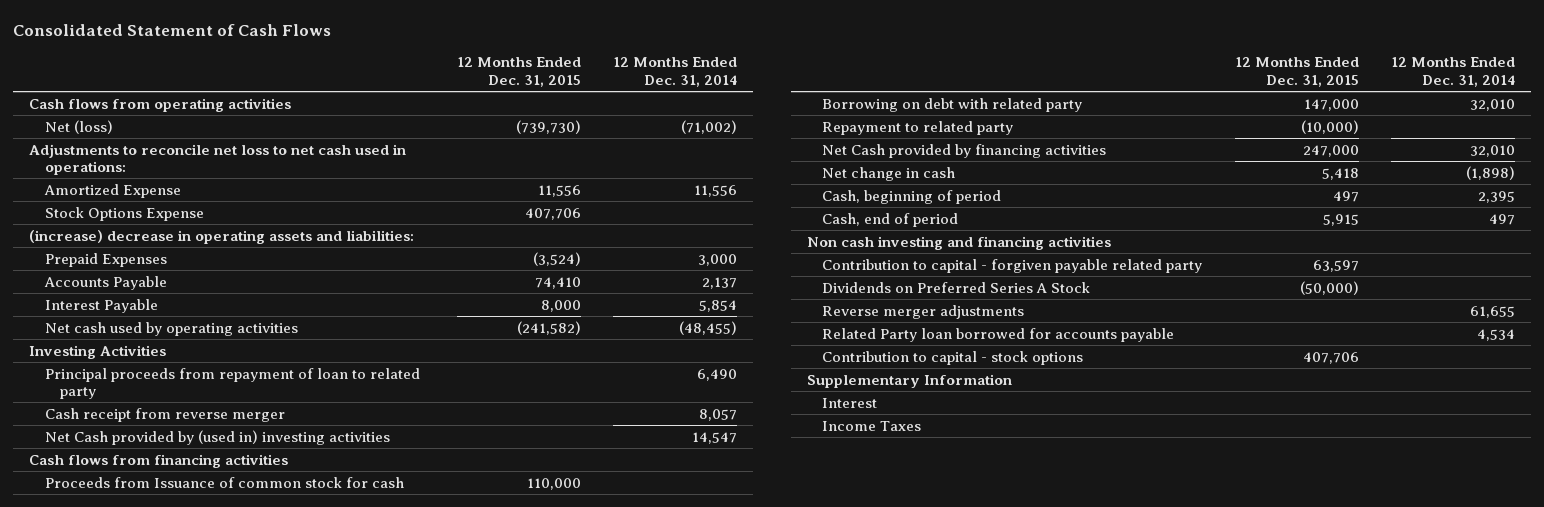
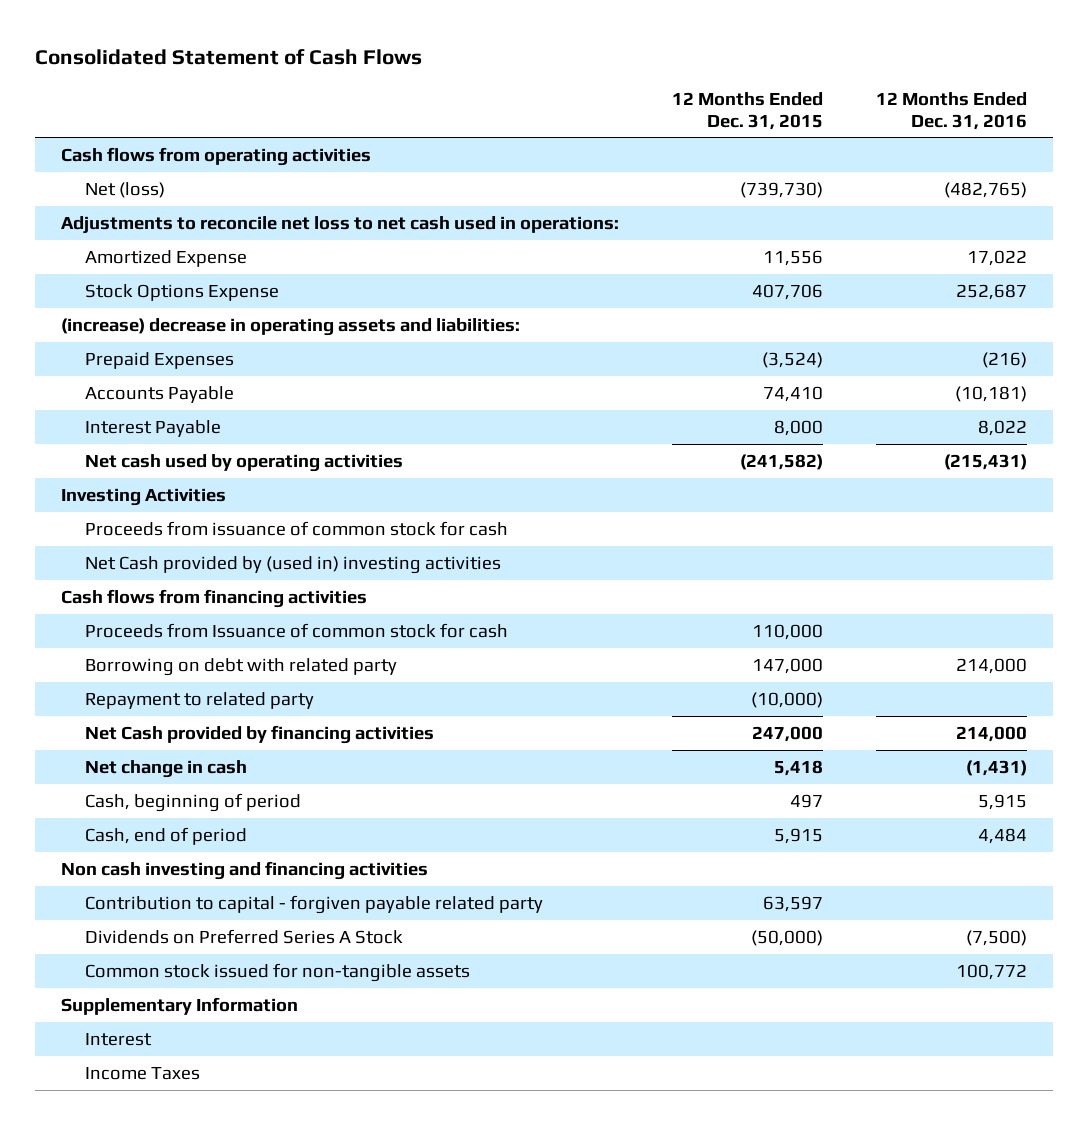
- | 12 Months Ended Dec. 31, 2015 | 12 Months Ended Dec. 31, 2014
+ | 12 Months Ended Dec. 31, 2015 | 12 Months Ended Dec. 31, 2016
- Principal proceeds from repayment of loan to related party | | 6,490
- Cash receipt from reverse merger | | 8,057
+ Proceeds from issuance of common stock for cash
- Reverse merger adjustments | | 61,655
- Related Party loan borrowed for accounts payable | | 4,534
- Contribution to capital - stock options | 407,706 |
+ Common stock issued for non-tangible assets | | 100,772

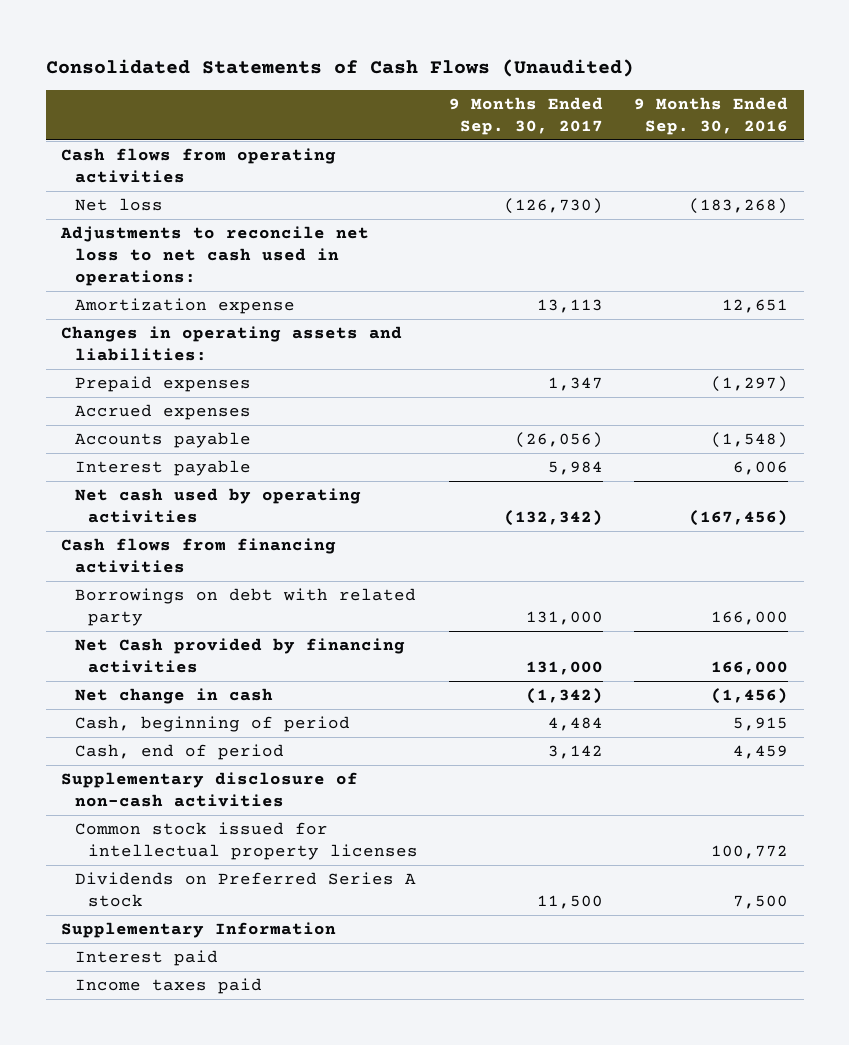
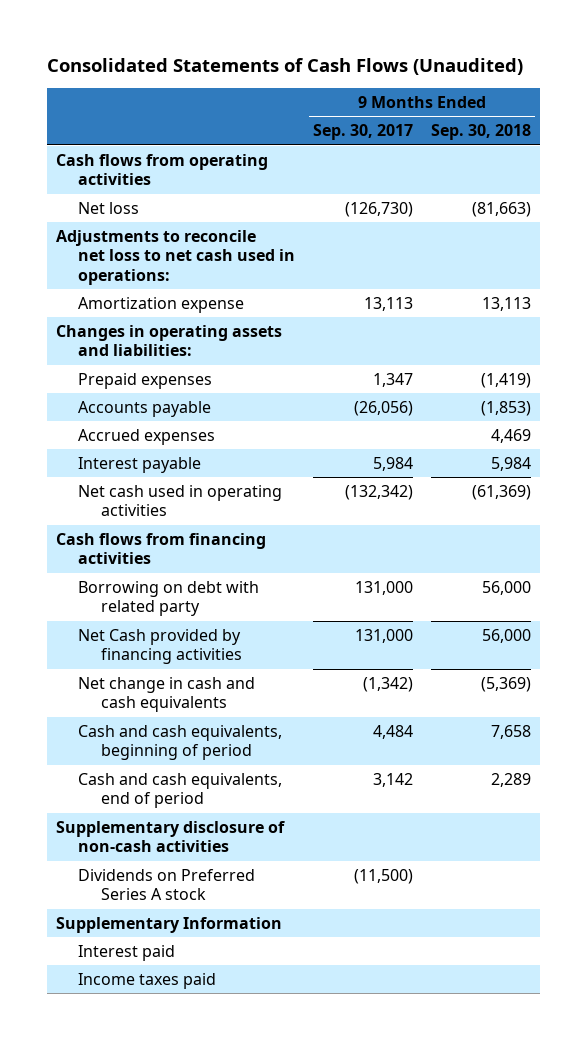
- | 9 Months Ended Sep. 30, 2017 | 9 Months Ended Sep. 30, 2016
+ | 9 Months Ended Sep. 30, 2017 | 9 Months Ended Sep. 30, 2018
moved down: Accrued expenses | | 4,469
- Net cash used by operating activities | (132,342) | (167,456)
+ Net cash used in operating activities | (132,342) | (61,369)
- Borrowings on debt with related party | 131,000 | 166,000
+ Borrowing on debt with related party | 131,000 | 56,000
- Net change in cash | (1,342) | (1,456)
- Cash, beginning of period | 4,484 | 5,915
- Cash, end of period | 3,142 | 4,459
+ Net change in cash and cash equivalents | (1,342) | (5,369)
+ Cash and cash equivalents, beginning of period | 4,484 | 7,658
+ Cash and cash equivalents, end of period | 3,142 | 2,289
- Common stock issued for intellectual property licenses | | 100,772
- Dividends on Preferred Series A stock | 11,500 | 7,500
+ Dividends on Preferred Series A stock | (11,500) |

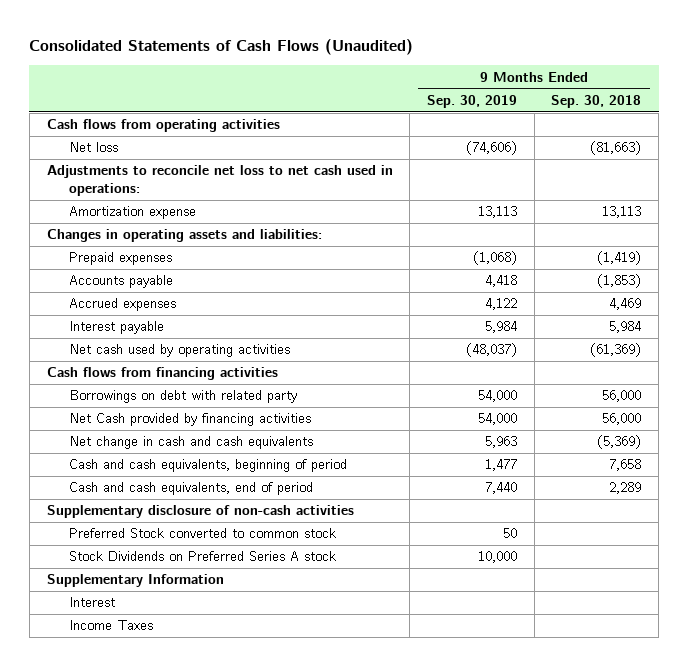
- | 9 Months Ended Sep. 30, 2017 | 9 Months Ended Sep. 30, 2018
+ | 9 Months Ended Sep. 30, 2019 | 9 Months Ended Sep. 30, 2018
- Net cash used in operating activities | (132,342) | (61,369)
+ Net cash used by operating activities | (48,037) | (61,369)
- Borrowing on debt with related party | 131,000 | 56,000
+ Borrowings on debt with related party | 54,000 | 56,000
- Dividends on Preferred Series A stock | (11,500) |
+ Preferred Stock converted to common stock | 50 |
+ Stock Dividends on Preferred Series A stock | 10,000 |
- Interest paid
- Income taxes paid
+ Interest
+ Income Taxes

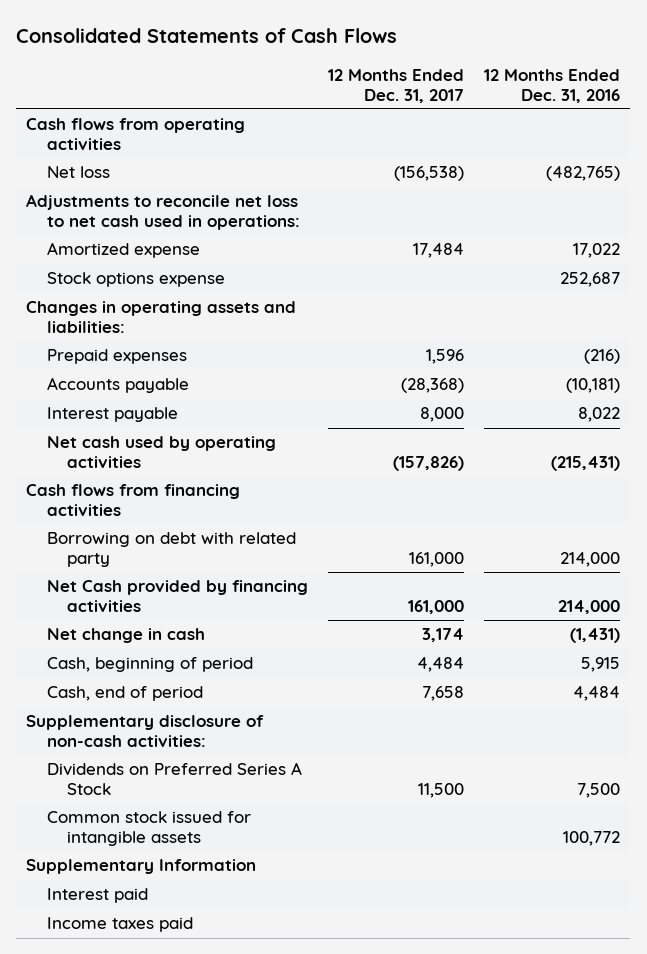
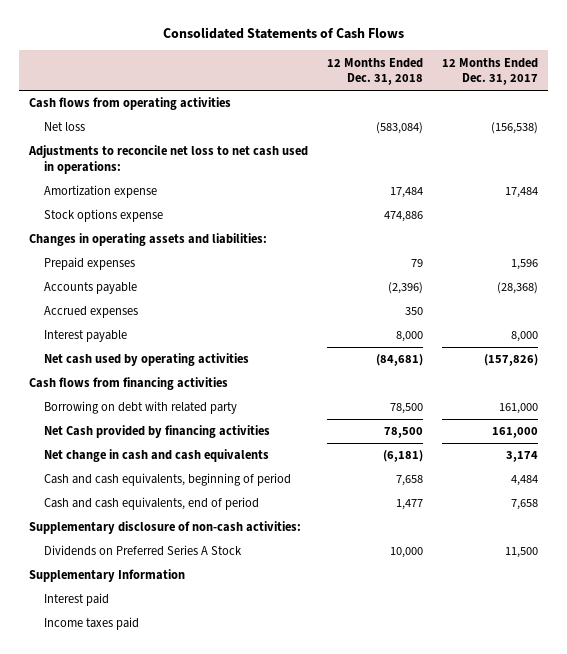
- | 12 Months Ended Dec. 31, 2017 | 12 Months Ended Dec. 31, 2016
+ | 12 Months Ended Dec. 31, 2018 | 12 Months Ended Dec. 31, 2017
- Amortized expense | 17,484 | 17,022
+ Amortization expense | 17,484 | 17,484
+ Accrued expenses | 350 |
- Net change in cash | 3,174 | (1,431)
- Cash, beginning of period | 4,484 | 5,915
- Cash, end of period | 7,658 | 4,484
+ Net change in cash and cash equivalents | (6,181) | 3,174
+ Cash and cash equivalents, beginning of period | 7,658 | 4,484
+ Cash and cash equivalents, end of period | 1,477 | 7,658
- Common stock issued for intangible assets | | 100,772

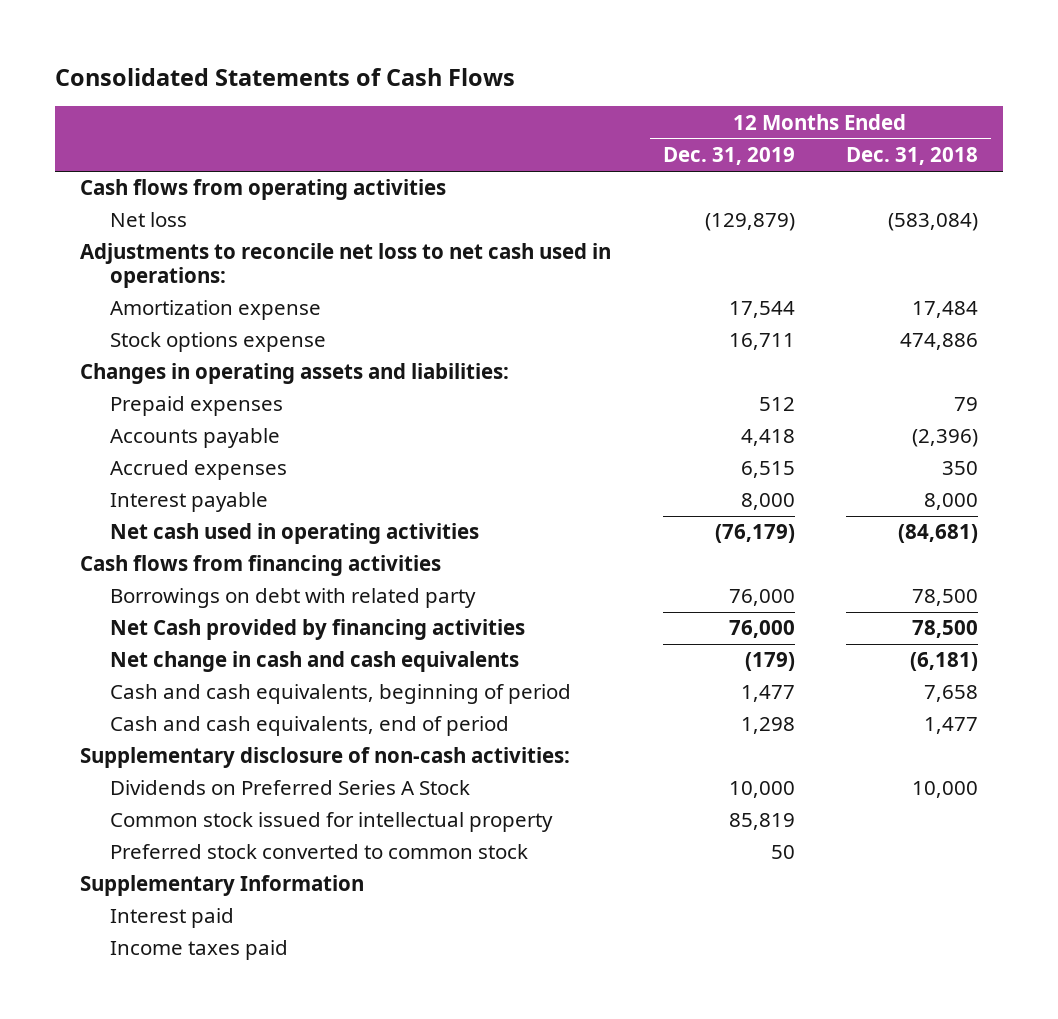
- | 12 Months Ended Dec. 31, 2018 | 12 Months Ended Dec. 31, 2017
+ | 12 Months Ended Dec. 31, 2019 | 12 Months Ended Dec. 31, 2018
- Net cash used by operating activities | (84,681) | (157,826)
+ Net cash used in operating activities | (76,179) | (84,681)
- Borrowing on debt with related party | 78,500 | 161,000
+ Borrowings on debt with related party | 76,000 | 78,500
+ Common stock issued for intellectual property | 85,819 |
+ Preferred stock converted to common stock | 50 |

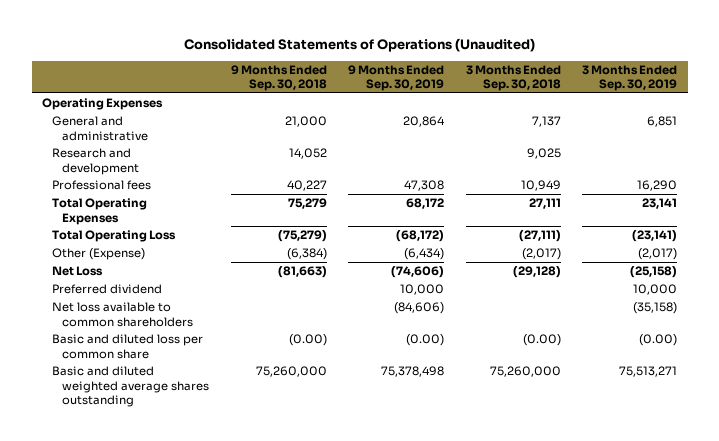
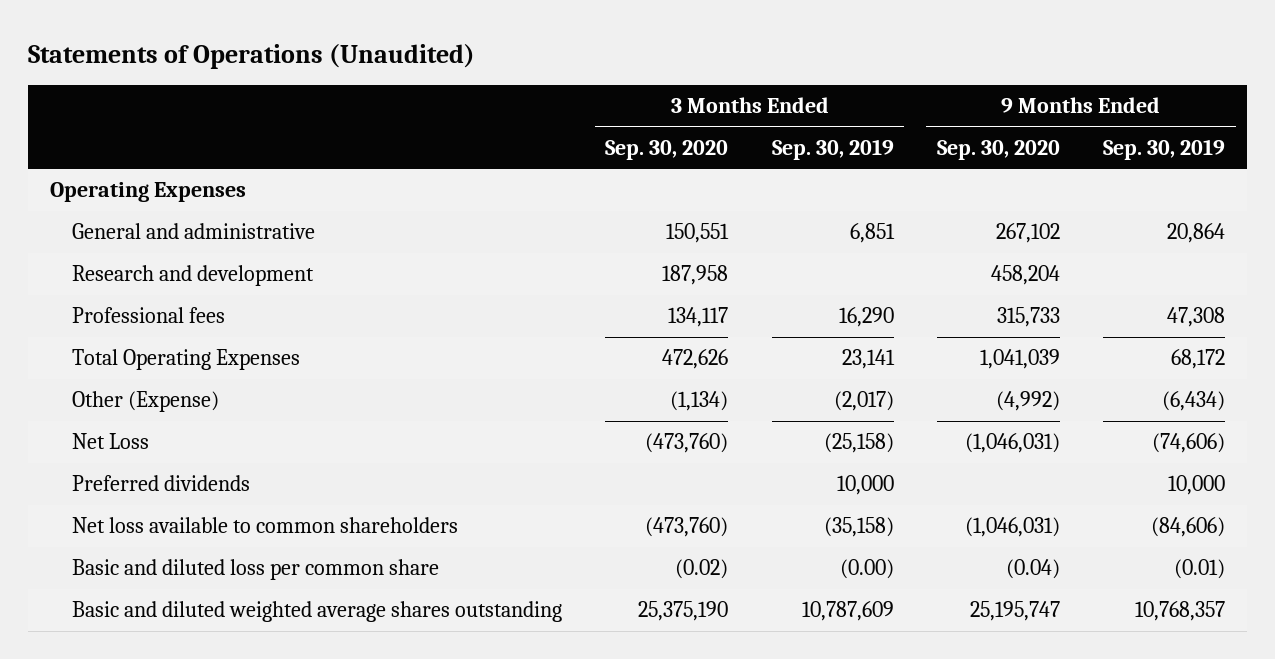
- Consolidated Statements of Operations (Unaudited)
+ Statements of Operations (Unaudited)
- | 9 Months Ended Sep. 30, 2018 | 9 Months Ended Sep. 30, 2019 | 3 Months Ended Sep. 30, 2018 | 3 Months Ended Sep. 30, 2019
+ | 3 Months Ended Sep. 30, 2020 | 3 Months Ended Sep. 30, 2019 | 9 Months Ended Sep. 30, 2020 | 9 Months Ended Sep. 30, 2019
- Total Operating Loss | (75,279) | (68,172) | (27,111) | (23,141)
- Preferred dividend | | 10,000 | | 10,000
+ Preferred dividends | | 10,000 | | 10,000
- Basic and diluted loss per common share | (0.00) | (0.00) | (0.00) | (0.00)
- Basic and diluted weighted average shares outstanding | 75,260,000 | 75,378,498 | 75,260,000 | 75,513,271
+ Basic and diluted loss per common share | (0.02) | (0.00) | (0.04) | (0.01)
+ Basic and diluted weighted average shares outstanding | 25,375,190 | 10,787,609 | 25,195,747 | 10,768,357

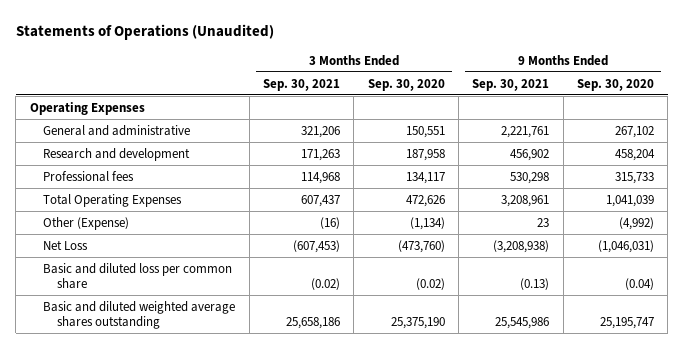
- | 3 Months Ended Sep. 30, 2020 | 3 Months Ended Sep. 30, 2019 | 9 Months Ended Sep. 30, 2020 | 9 Months Ended Sep. 30, 2019
+ | 3 Months Ended Sep. 30, 2021 | 3 Months Ended Sep. 30, 2020 | 9 Months Ended Sep. 30, 2021 | 9 Months Ended Sep. 30, 2020
- Preferred dividends | | 10,000 | | 10,000
- Net loss available to common shareholders | (473,760) | (35,158) | (1,046,031) | (84,606)

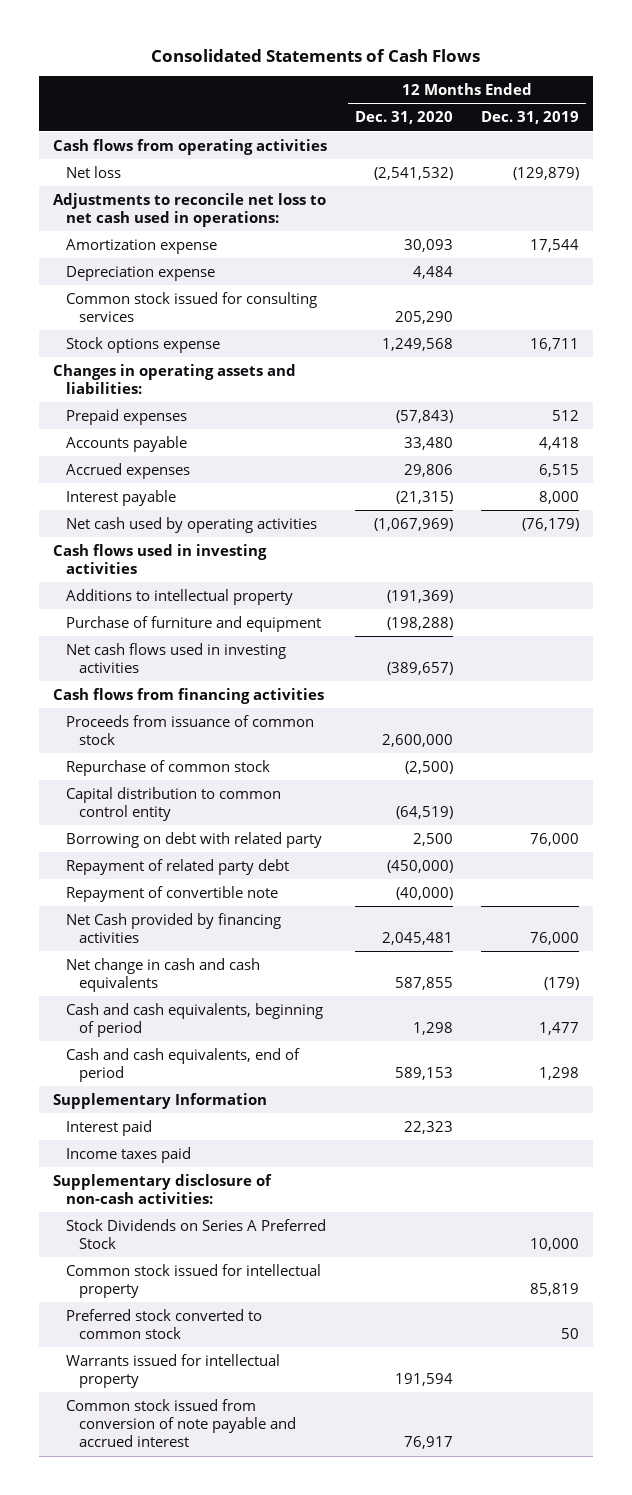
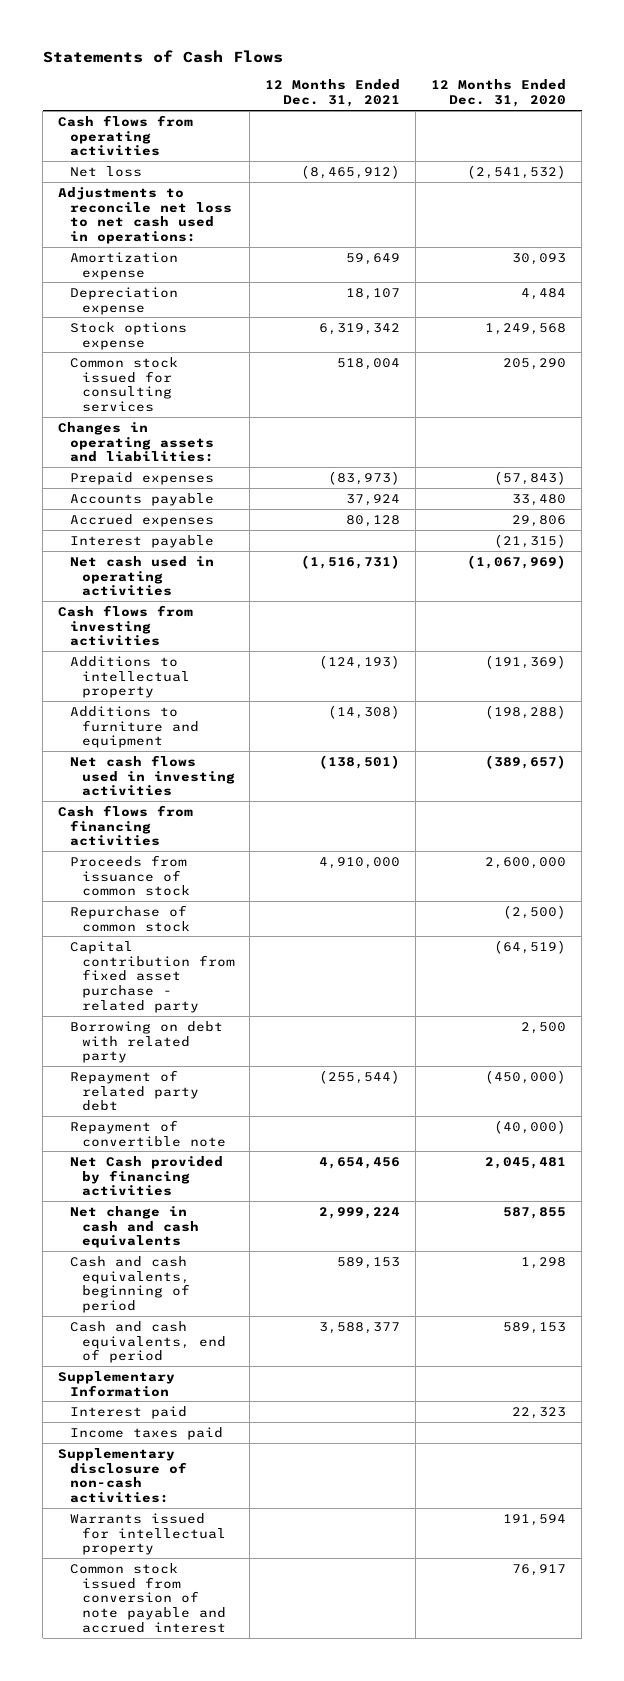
- Consolidated Statements of Cash Flows
+ Statements of Cash Flows
- | 12 Months Ended Dec. 31, 2020 | 12 Months Ended Dec. 31, 2019
+ | 12 Months Ended Dec. 31, 2021 | 12 Months Ended Dec. 31, 2020
moved down: Common stock issued for consulting services | 518,004 | 205,290
- Net cash used by operating activities | (1,067,969) | (76,179)
- Cash flows used in investing activities
+ Net cash used in operating activities | (1,516,731) | (1,067,969)
+ Cash flows from investing activities
- Purchase of furniture and equipment | (198,288) |
+ Additions to furniture and equipment | (14,308) | (198,288)
- Capital distribution to common control entity | (64,519) |
+ Capital contribution from fixed asset purchase - related party | | (64,519)
- Stock Dividends on Series A Preferred Stock | | 10,000
- Common stock issued for intellectual property | | 85,819
- Preferred stock converted to common stock | | 50

